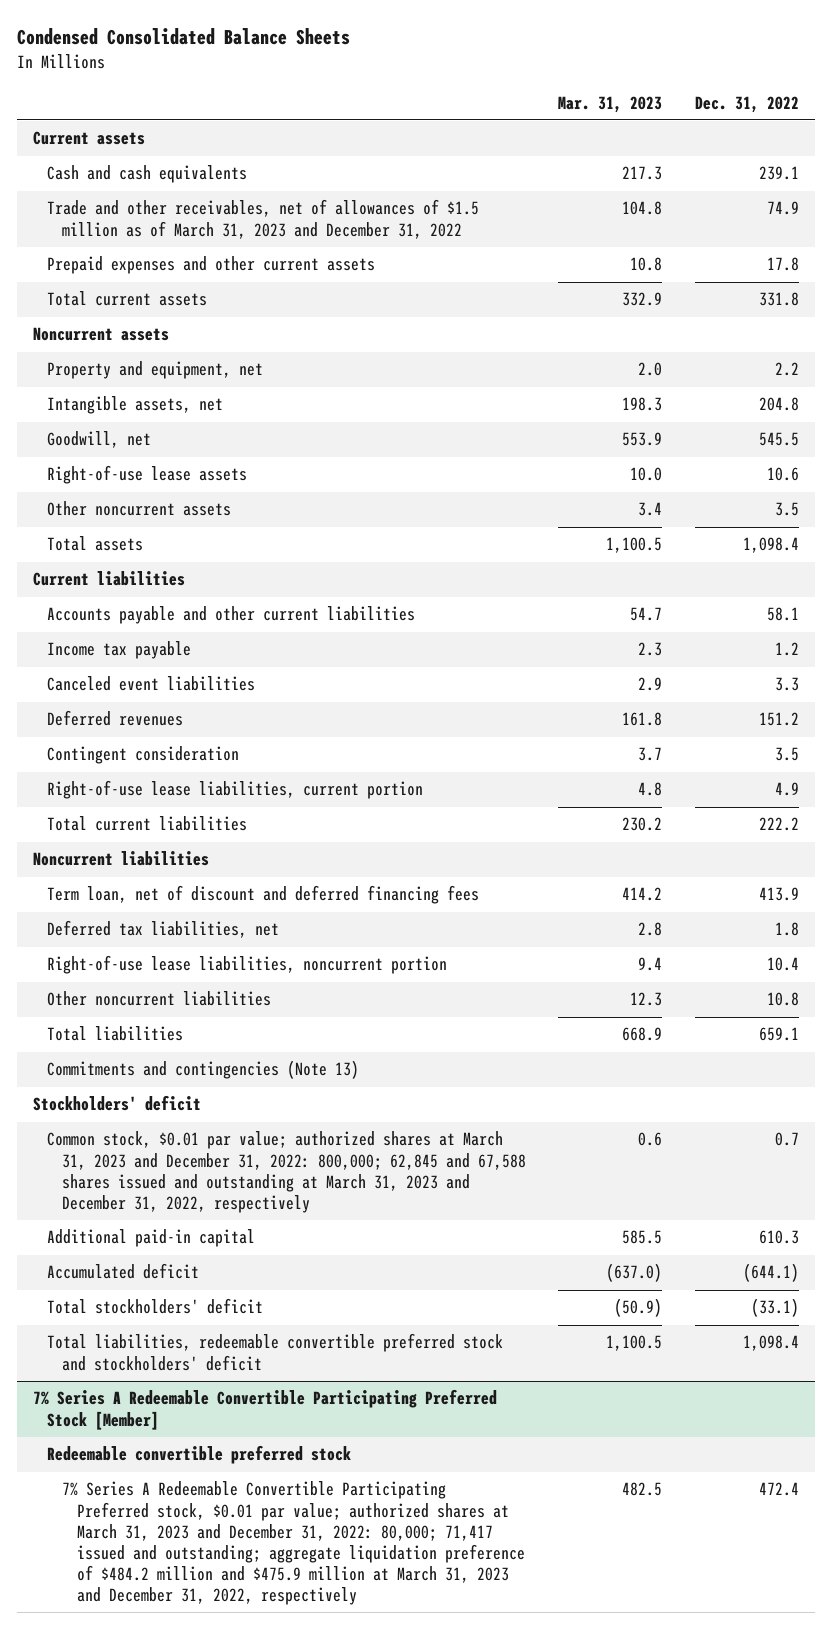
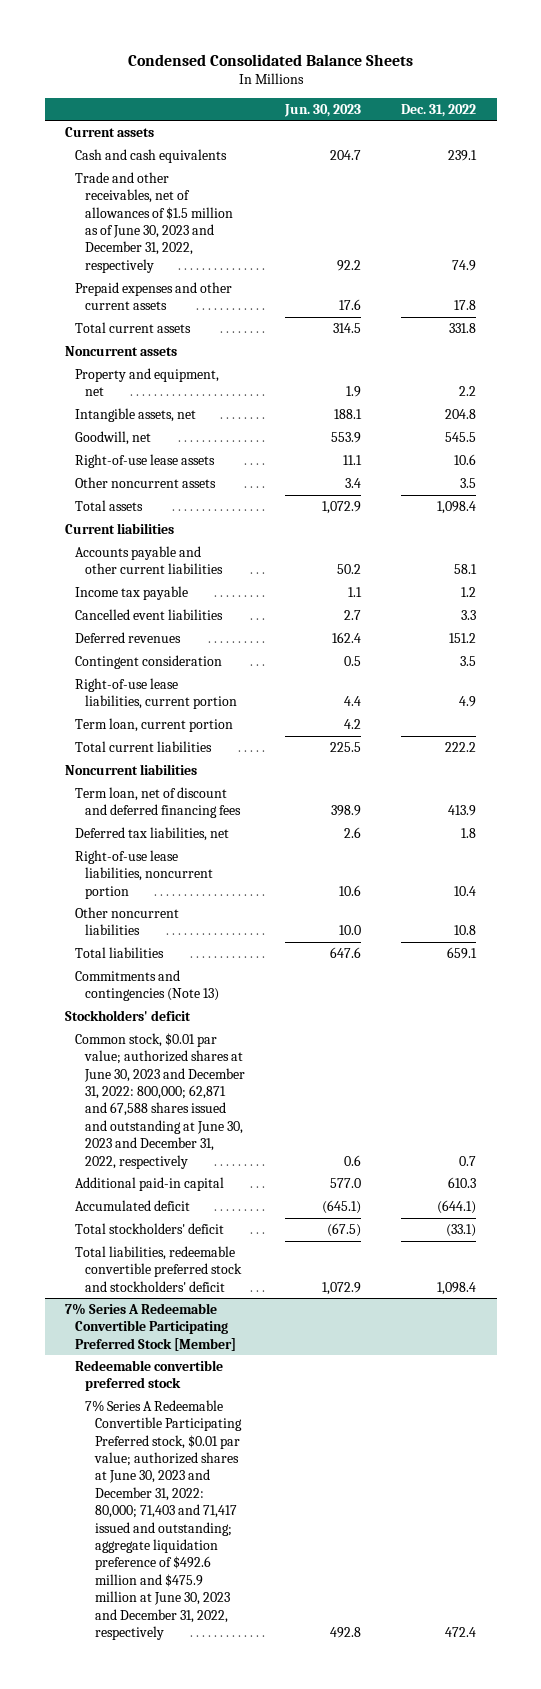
- | Mar. 31, 2023 | Dec. 31, 2022
+ | Jun. 30, 2023 | Dec. 31, 2022
- Trade and other receivables, net of allowances of $1.5 million as of March 31, 2023 and December 31, 2022 | 104.8 | 74.9
+ Trade and other receivables, net of allowances of $1.5 million as of June 30, 2023 and December 31, 2022, respectively | 92.2 | 74.9
- Canceled event liabilities | 2.9 | 3.3
+ Cancelled event liabilities | 2.7 | 3.3
+ Term loan, current portion | 4.2 |
- Common stock, $0.01 par value; authorized shares at March 31, 2023 and December 31, 2022: 800,000; 62,845 and 67,588 shares issued and outstanding at March 31, 2023 and December 31, 2022, respectively | 0.6 | 0.7
+ Common stock, $0.01 par value; authorized shares at June 30, 2023 and December 31, 2022: 800,000; 62,871 and 67,588 shares issued and outstanding at June 30, 2023 and December 31, 2022, respectively | 0.6 | 0.7
@ 7% Series A Redeemable Convertible Participating Preferred Stock [Member]
- 7% Series A Redeemable Convertible Participating Preferred stock, $0.01 par value; authorized shares at March 31, 2023 and December 31, 2022: 80,000; 71,417 issued and outstanding; aggregate liquidation preference of $484.2 million and $475.9 million at March 31, 2023 and December 31, 2022, respectively | 482.5 | 472.4
+ 7% Series A Redeemable Convertible Participating Preferred stock, $0.01 par value; authorized shares at June 30, 2023 and December 31, 2022: 80,000; 71,403 and 71,417 issued and outstanding; aggregate liquidation preference of $492.6 million and $475.9 million at June 30, 2023 and December 31, 2022, respectively | 492.8 | 472.4

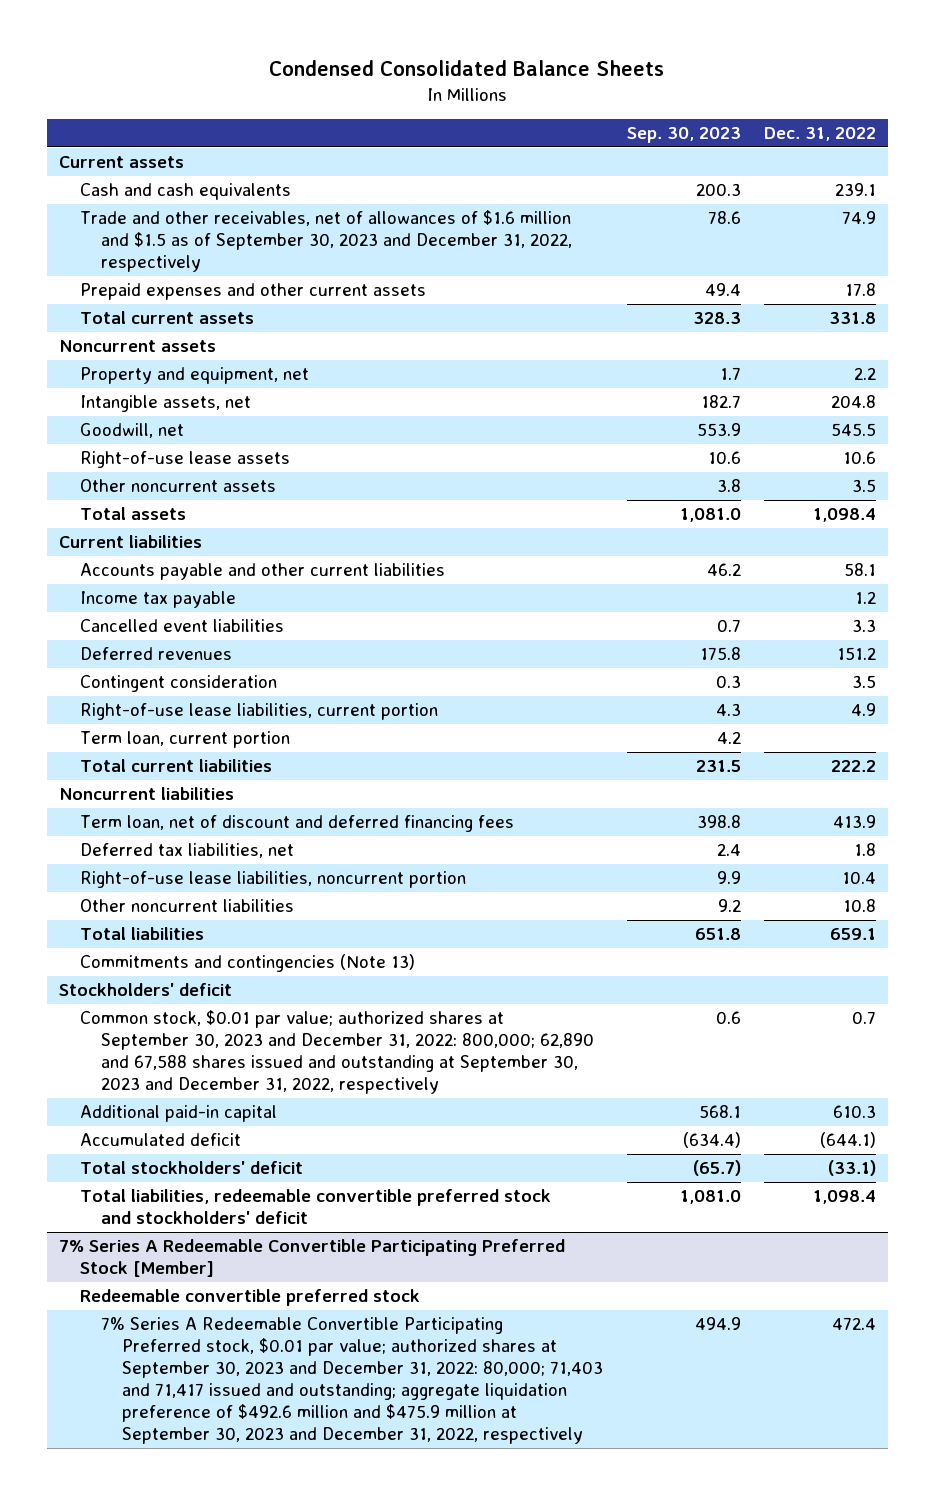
- | Jun. 30, 2023 | Dec. 31, 2022
+ | Sep. 30, 2023 | Dec. 31, 2022
- Trade and other receivables, net of allowances of $1.5 million as of June 30, 2023 and December 31, 2022, respectively | 92.2 | 74.9
+ Trade and other receivables, net of allowances of $1.6 million and $1.5 as of September 30, 2023 and December 31, 2022, respectively | 78.6 | 74.9
- Common stock, $0.01 par value; authorized shares at June 30, 2023 and December 31, 2022: 800,000; 62,871 and 67,588 shares issued and outstanding at June 30, 2023 and December 31, 2022, respectively | 0.6 | 0.7
+ Common stock, $0.01 par value; authorized shares at September 30, 2023 and December 31, 2022: 800,000; 62,890 and 67,588 shares issued and outstanding at September 30, 2023 and December 31, 2022, respectively | 0.6 | 0.7
@ 7% Series A Redeemable Convertible Participating Preferred Stock [Member]
- 7% Series A Redeemable Convertible Participating Preferred stock, $0.01 par value; authorized shares at June 30, 2023 and December 31, 2022: 80,000; 71,403 and 71,417 issued and outstanding; aggregate liquidation preference of $492.6 million and $475.9 million at June 30, 2023 and December 31, 2022, respectively | 492.8 | 472.4
+ 7% Series A Redeemable Convertible Participating Preferred stock, $0.01 par value; authorized shares at September 30, 2023 and December 31, 2022: 80,000; 71,403 and 71,417 issued and outstanding; aggregate liquidation preference of $492.6 million and $475.9 million at September 30, 2023 and December 31, 2022, respectively | 494.9 | 472.4

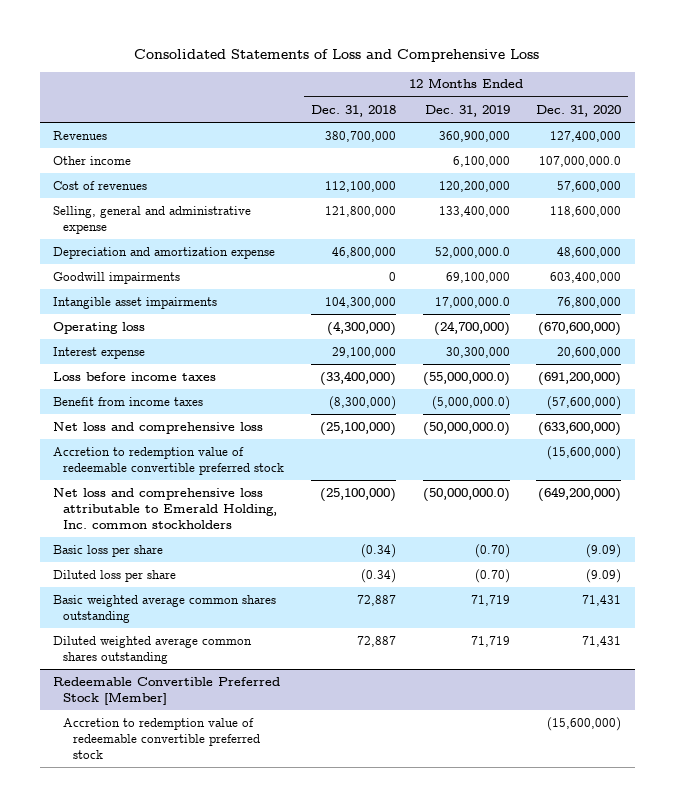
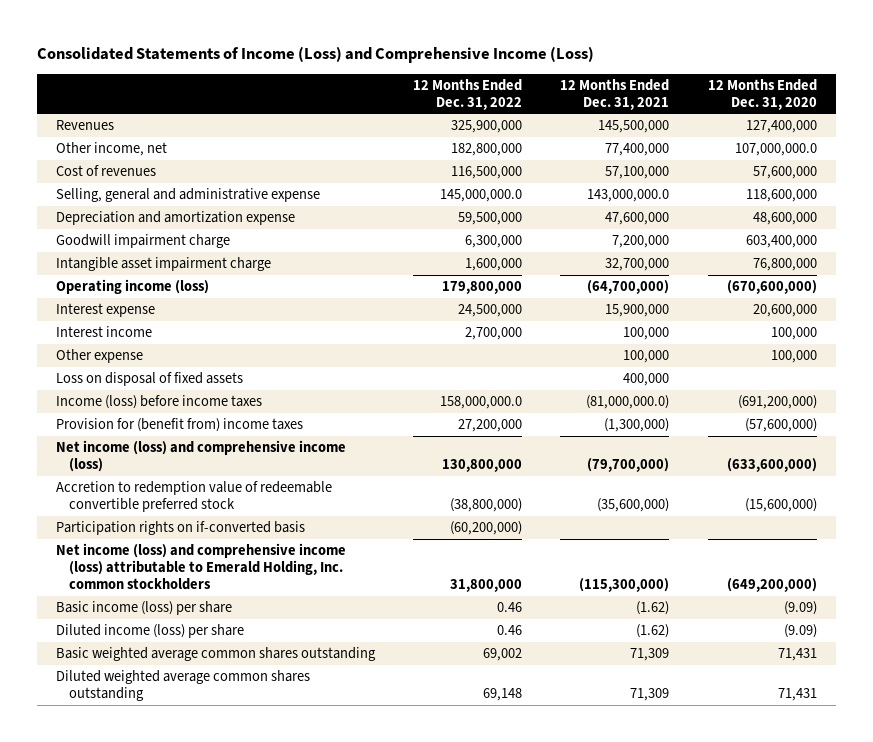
- Consolidated Statements of Loss and Comprehensive Loss
+ Consolidated Statements of Income (Loss) and Comprehensive Income (Loss)
- | 12 Months Ended Dec. 31, 2018 | 12 Months Ended Dec. 31, 2019 | 12 Months Ended Dec. 31, 2020
+ | 12 Months Ended Dec. 31, 2022 | 12 Months Ended Dec. 31, 2021 | 12 Months Ended Dec. 31, 2020
- Other income | | 6,100,000 | 107,000,000.0
+ Other income, net | 182,800,000 | 77,400,000 | 107,000,000.0
- Goodwill impairments | 0 | 69,100,000 | 603,400,000
- Intangible asset impairments | 104,300,000 | 17,000,000.0 | 76,800,000
- Operating loss | (4,300,000) | (24,700,000) | (670,600,000)
+ Goodwill impairment charge | 6,300,000 | 7,200,000 | 603,400,000
+ Intangible asset impairment charge | 1,600,000 | 32,700,000 | 76,800,000
+ Operating income (loss) | 179,800,000 | (64,700,000) | (670,600,000)
- Loss before income taxes | (33,400,000) | (55,000,000.0) | (691,200,000)
- Benefit from income taxes | (8,300,000) | (5,000,000.0) | (57,600,000)
- Net loss and comprehensive loss | (25,100,000) | (50,000,000.0) | (633,600,000)
+ Interest income | 2,700,000 | 100,000 | 100,000
+ Other expense | | 100,000 | 100,000
+ Loss on disposal of fixed assets | | 400,000 |
+ Income (loss) before income taxes | 158,000,000.0 | (81,000,000.0) | (691,200,000)
+ Provision for (benefit from) income taxes | 27,200,000 | (1,300,000) | (57,600,000)
+ Net income (loss) and comprehensive income (loss) | 130,800,000 | (79,700,000) | (633,600,000)
- Net loss and comprehensive loss attributable to Emerald Holding, Inc. common stockholders | (25,100,000) | (50,000,000.0) | (649,200,000)
- Basic loss per share | (0.34) | (0.70) | (9.09)
- Diluted loss per share | (0.34) | (0.70) | (9.09)
+ Participation rights on if-converted basis | (60,200,000) | |
+ Net income (loss) and comprehensive income (loss) attributable to Emerald Holding, Inc. common stockholders | 31,800,000 | (115,300,000) | (649,200,000)
+ Basic income (loss) per share | 0.46 | (1.62) | (9.09)
+ Diluted income (loss) per share | 0.46 | (1.62) | (9.09)
- Redeemable Convertible Preferred Stock [Member]
- Accretion to redemption value of redeemable convertible preferred stock | | | (15,600,000)

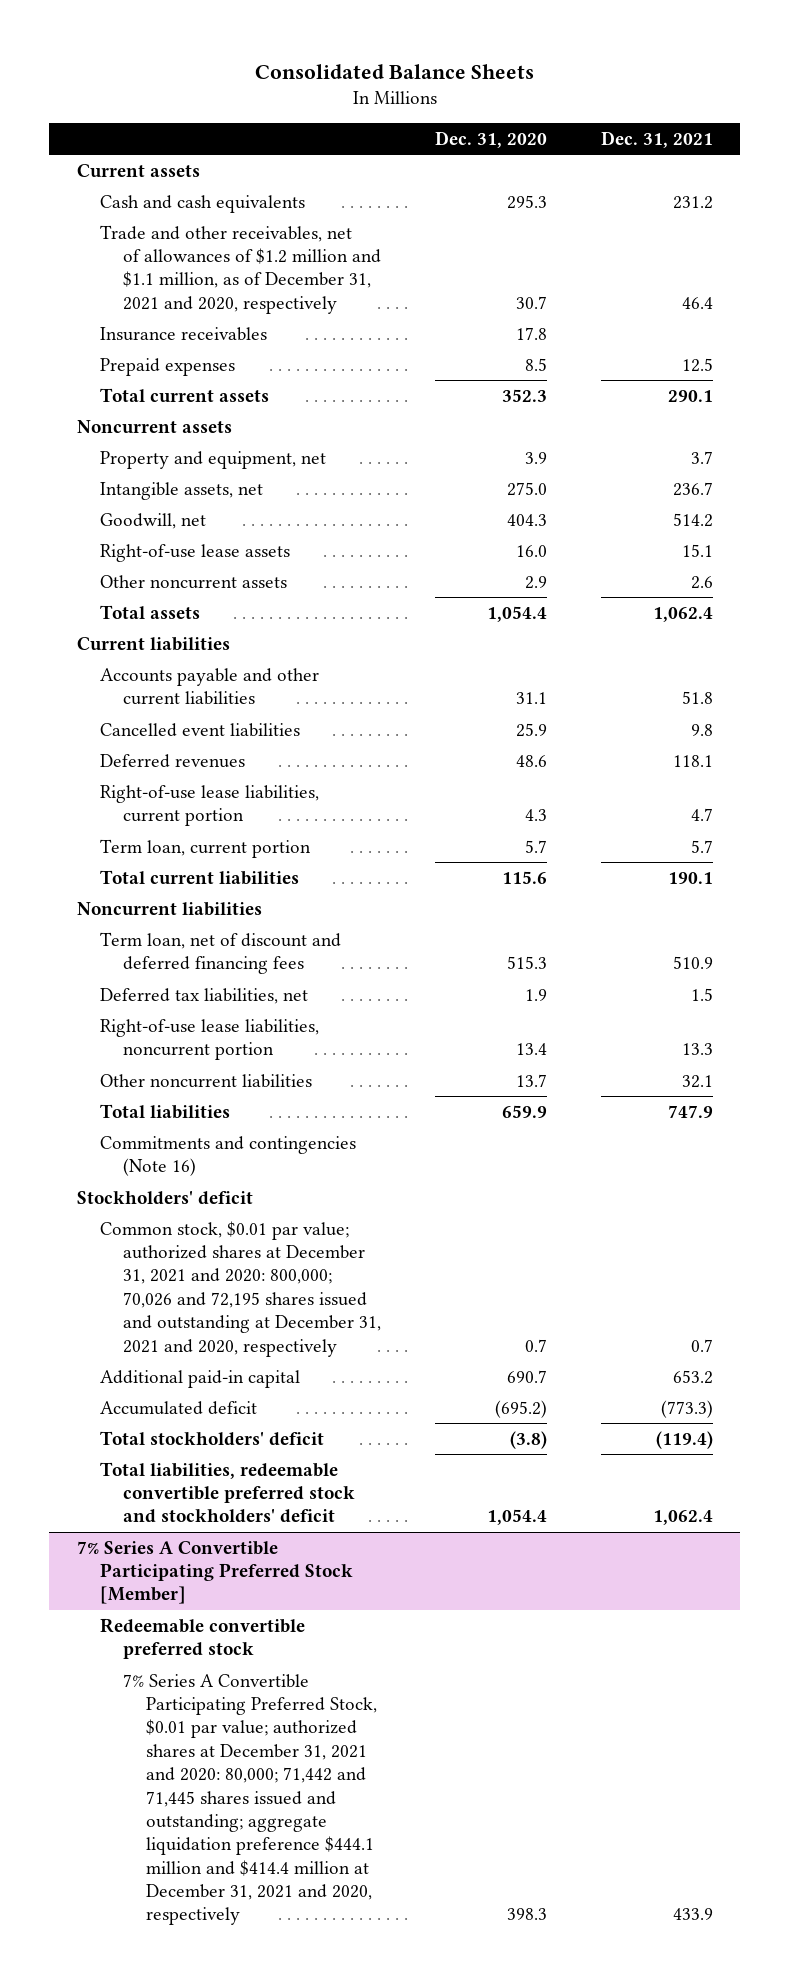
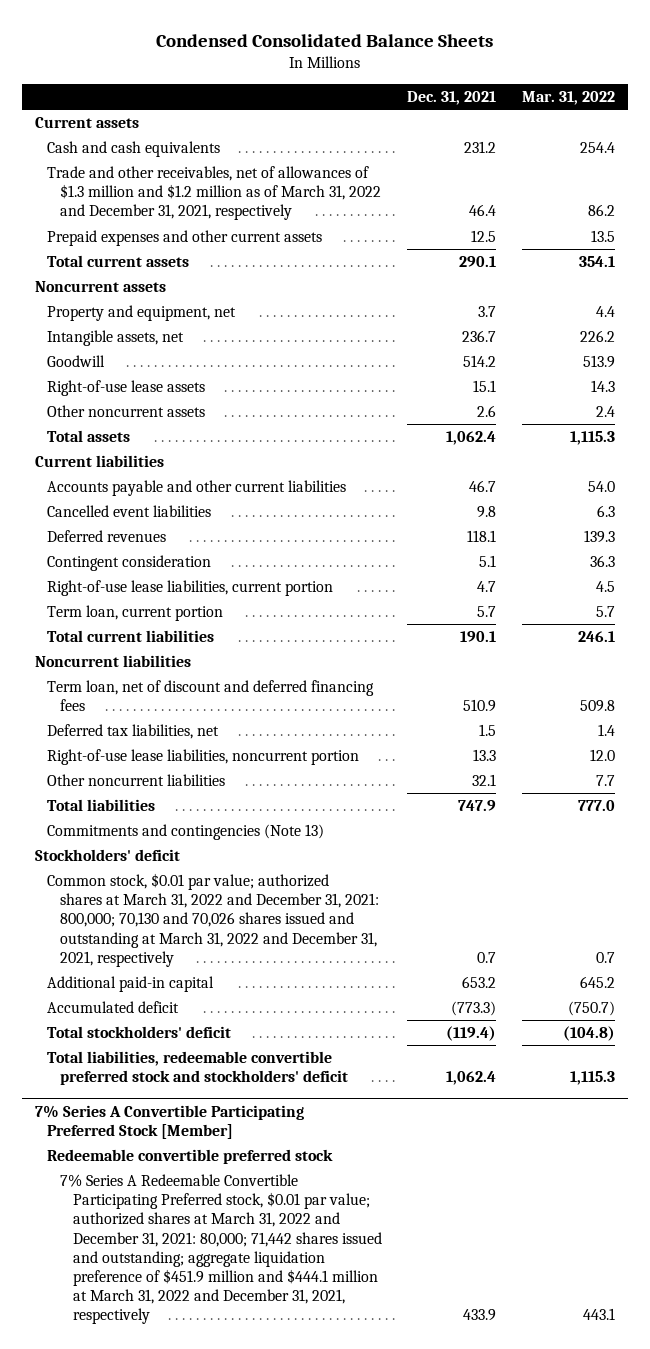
- Consolidated Balance Sheets
+ Condensed Consolidated Balance Sheets
- | Dec. 31, 2020 | Dec. 31, 2021
+ | Dec. 31, 2021 | Mar. 31, 2022
- Trade and other receivables, net of allowances of $1.2 million and $1.1 million, as of December 31, 2021 and 2020, respectively | 30.7 | 46.4
- Insurance receivables | 17.8 |
- Prepaid expenses | 8.5 | 12.5
+ Trade and other receivables, net of allowances of $1.3 million and $1.2 million as of March 31, 2022 and December 31, 2021, respectively | 46.4 | 86.2
+ Prepaid expenses and other current assets | 12.5 | 13.5
- Goodwill, net | 404.3 | 514.2
+ Goodwill | 514.2 | 513.9
- Accounts payable and other current liabilities | 31.1 | 51.8
+ Accounts payable and other current liabilities | 46.7 | 54.0
+ Contingent consideration | 5.1 | 36.3
- Commitments and contingencies (Note 16)
+ Commitments and contingencies (Note 13)
- Common stock, $0.01 par value; authorized shares at December 31, 2021 and 2020: 800,000; 70,026 and 72,195 shares issued and outstanding at December 31, 2021 and 2020, respectively | 0.7 | 0.7
+ Common stock, $0.01 par value; authorized shares at March 31, 2022 and December 31, 2021: 800,000; 70,130 and 70,026 shares issued and outstanding at March 31, 2022 and December 31, 2021, respectively | 0.7 | 0.7
@ 7% Series A Convertible Participating Preferred Stock [Member]
- 7% Series A Convertible Participating Preferred Stock, $0.01 par value; authorized shares at December 31, 2021 and 2020: 80,000; 71,442 and 71,445 shares issued and outstanding; aggregate liquidation preference $444.1 million and $414.4 million at December 31, 2021 and 2020, respectively | 398.3 | 433.9
+ 7% Series A Redeemable Convertible Participating Preferred stock, $0.01 par value; authorized shares at March 31, 2022 and December 31, 2021: 80,000; 71,442 shares issued and outstanding; aggregate liquidation preference of $451.9 million and $444.1 million at March 31, 2022 and December 31, 2021, respectively | 433.9 | 443.1

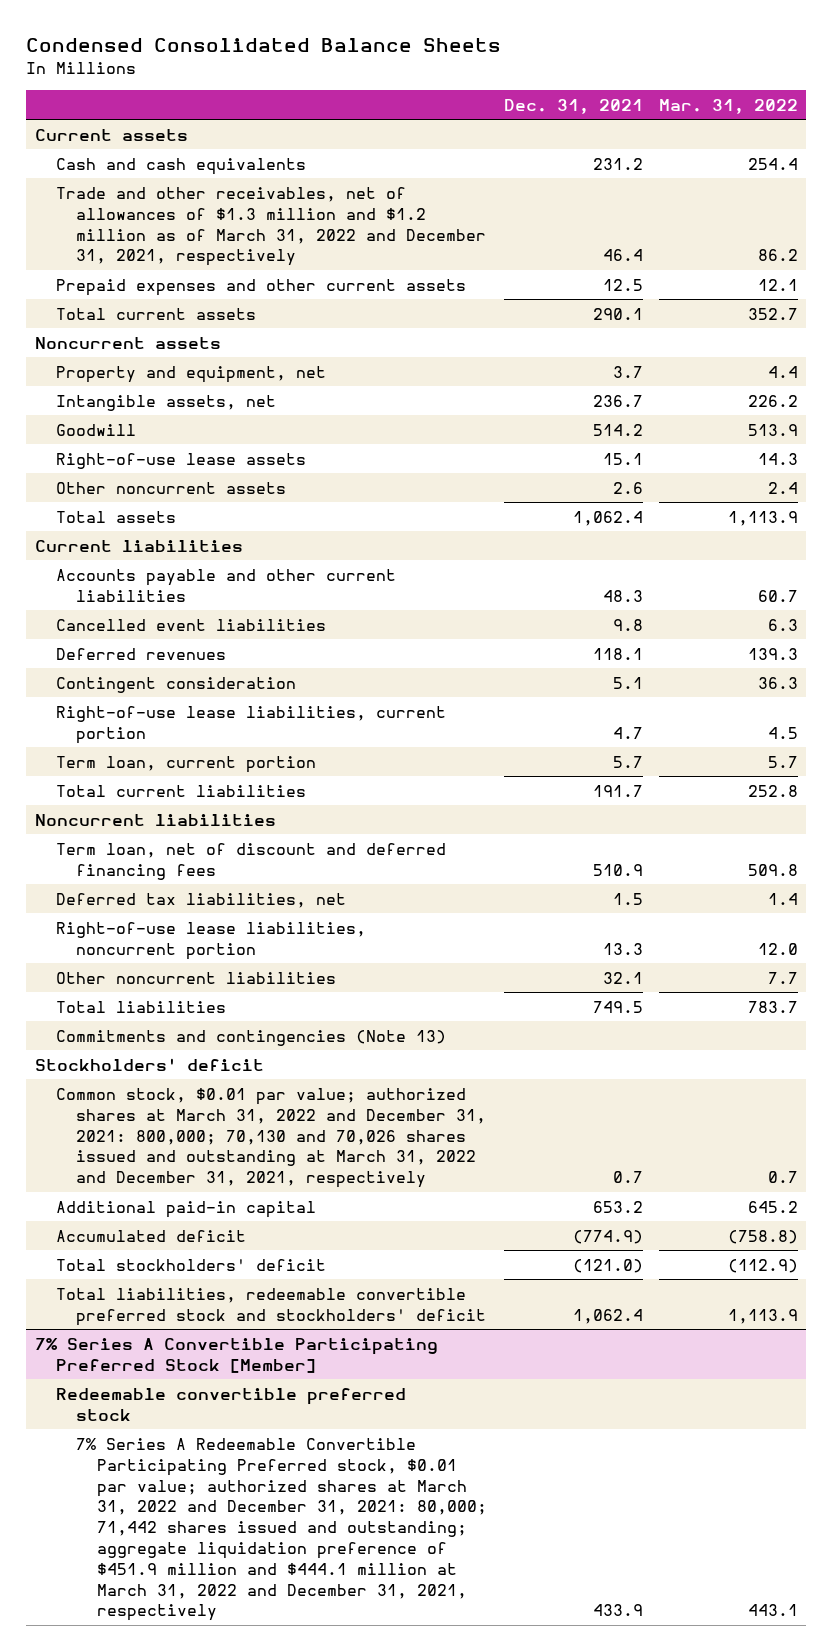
- Prepaid expenses and other current assets | 12.5 | 13.5
- Total current assets | 290.1 | 354.1
+ Prepaid expenses and other current assets | 12.5 | 12.1
+ Total current assets | 290.1 | 352.7
- Total assets | 1,062.4 | 1,115.3
+ Total assets | 1,062.4 | 1,113.9
- Accounts payable and other current liabilities | 46.7 | 54.0
+ Accounts payable and other current liabilities | 48.3 | 60.7
- Total current liabilities | 190.1 | 246.1
+ Total current liabilities | 191.7 | 252.8
- Total liabilities | 747.9 | 777.0
+ Total liabilities | 749.5 | 783.7
- Accumulated deficit | (773.3) | (750.7)
- Total stockholders' deficit | (119.4) | (104.8)
- Total liabilities, redeemable convertible preferred stock and stockholders' deficit | 1,062.4 | 1,115.3
+ Accumulated deficit | (774.9) | (758.8)
+ Total stockholders' deficit | (121.0) | (112.9)
+ Total liabilities, redeemable convertible preferred stock and stockholders' deficit | 1,062.4 | 1,113.9

